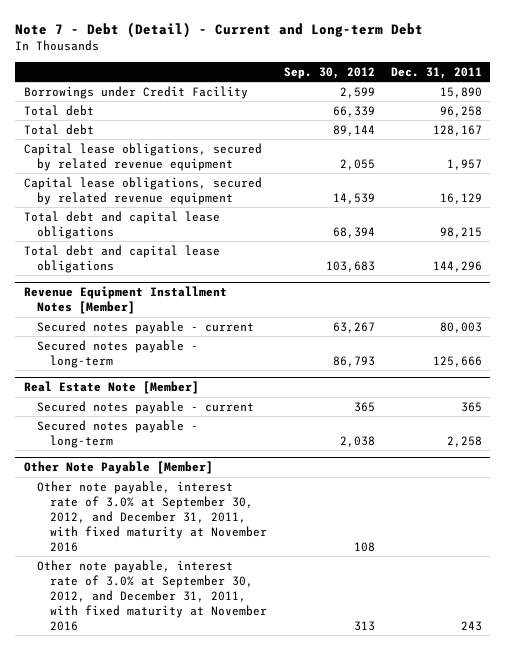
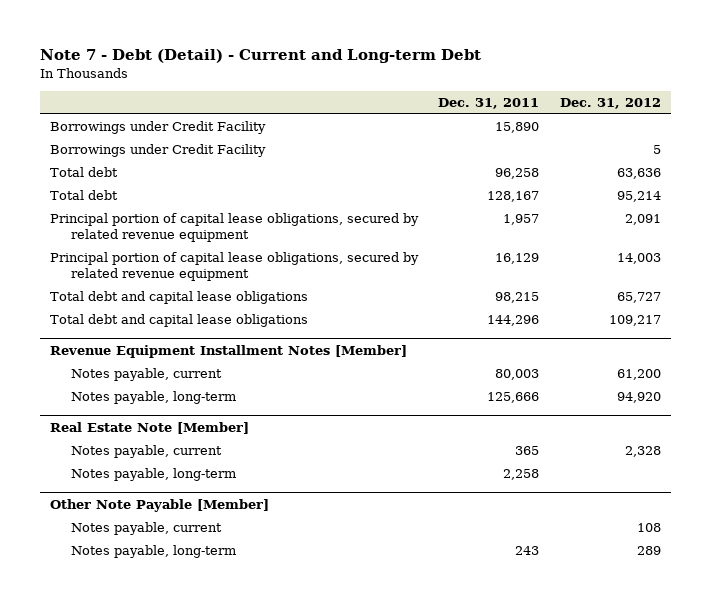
- | Sep. 30, 2012 | Dec. 31, 2011
+ | Dec. 31, 2011 | Dec. 31, 2012
+ Borrowings under Credit Facility | | 5
- Capital lease obligations, secured by related revenue equipment | 2,055 | 1,957
- Capital lease obligations, secured by related revenue equipment | 14,539 | 16,129
+ Principal portion of capital lease obligations, secured by related revenue equipment | 1,957 | 2,091
+ Principal portion of capital lease obligations, secured by related revenue equipment | 16,129 | 14,003
@ Revenue Equipment Installment Notes [Member]
- Secured notes payable - current | 63,267 | 80,003
- Secured notes payable - long-term | 86,793 | 125,666
+ Notes payable, current | 80,003 | 61,200
+ Notes payable, long-term | 125,666 | 94,920
@ Real Estate Note [Member]
- Secured notes payable - current | 365 | 365
- Secured notes payable - long-term | 2,038 | 2,258
+ Notes payable, current | 365 | 2,328
+ Notes payable, long-term | 2,258 |
@ Other Note Payable [Member]
- Other note payable, interest rate of 3.0% at September 30, 2012, and December 31, 2011, with fixed maturity at November 2016 | 108 |
- Other note payable, interest rate of 3.0% at September 30, 2012, and December 31, 2011, with fixed maturity at November 2016 | 313 | 243
+ Notes payable, current | | 108
+ Notes payable, long-term | 243 | 289

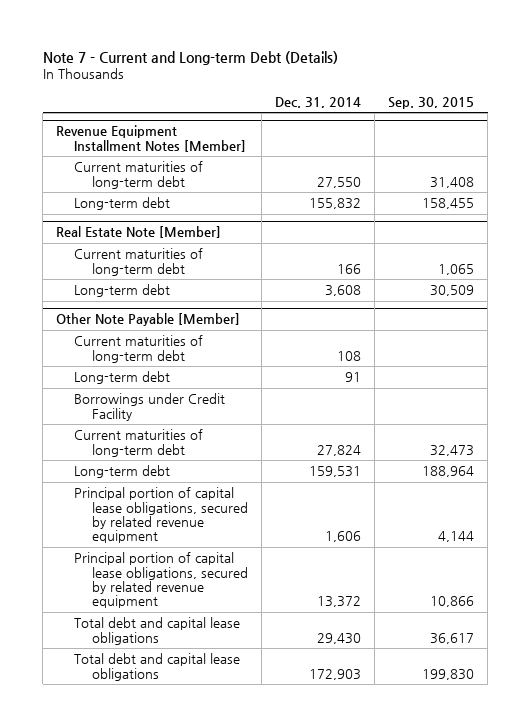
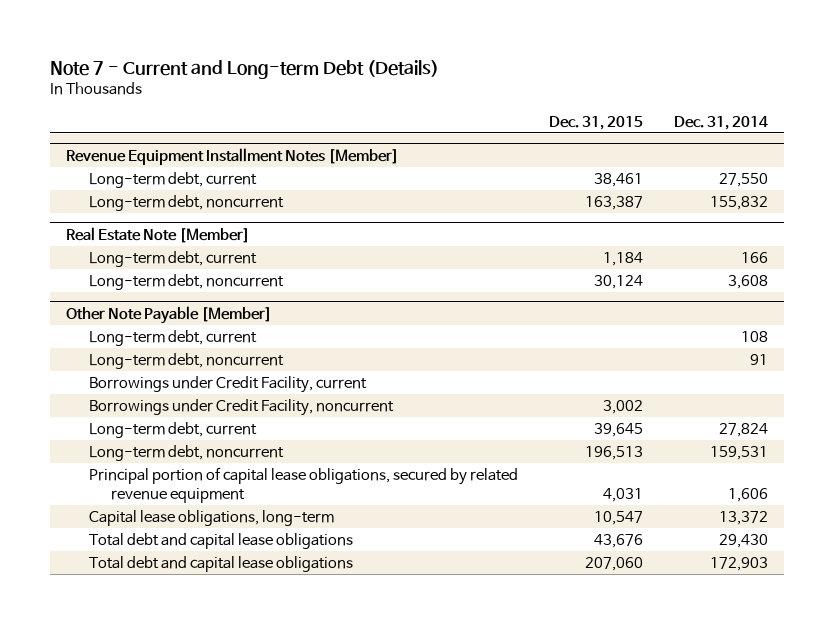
- | Dec. 31, 2014 | Sep. 30, 2015
+ | Dec. 31, 2015 | Dec. 31, 2014
@ Revenue Equipment Installment Notes [Member]
- Current maturities of long-term debt | 27,550 | 31,408
- Long-term debt | 155,832 | 158,455
+ Long-term debt, current | 38,461 | 27,550
+ Long-term debt, noncurrent | 163,387 | 155,832
@ Real Estate Note [Member]
- Current maturities of long-term debt | 166 | 1,065
- Long-term debt | 3,608 | 30,509
+ Long-term debt, current | 1,184 | 166
+ Long-term debt, noncurrent | 30,124 | 3,608
@ Other Note Payable [Member]
- Current maturities of long-term debt | 108 |
- Long-term debt | 91 |
- Borrowings under Credit Facility
- Current maturities of long-term debt | 27,824 | 32,473
- Long-term debt | 159,531 | 188,964
+ Long-term debt, current | | 108
+ Long-term debt, noncurrent | | 91
+ Borrowings under Credit Facility, current
+ Borrowings under Credit Facility, noncurrent | 3,002 |
+ Long-term debt, current | 39,645 | 27,824
+ Long-term debt, noncurrent | 196,513 | 159,531
- Principal portion of capital lease obligations, secured by related revenue equipment | 13,372 | 10,866
+ Capital lease obligations, long-term | 10,547 | 13,372

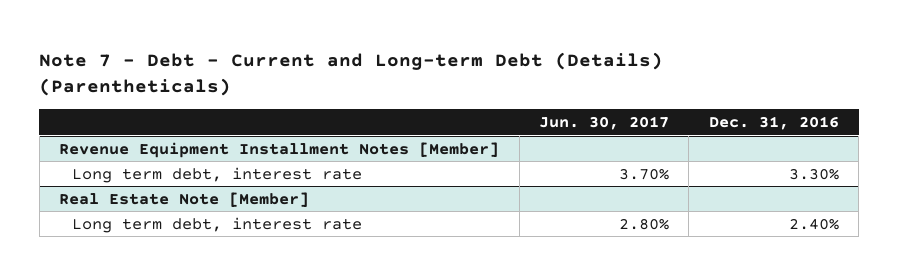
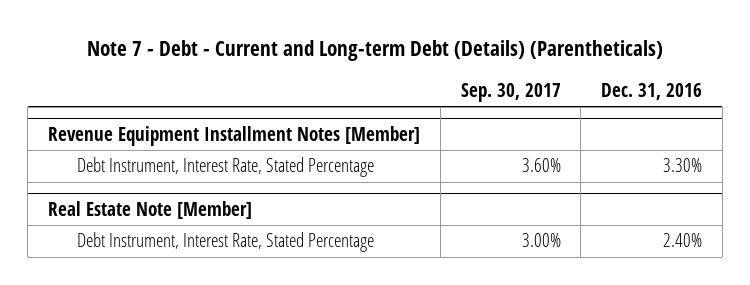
- | Jun. 30, 2017 | Dec. 31, 2016
+ | Sep. 30, 2017 | Dec. 31, 2016
@ Revenue Equipment Installment Notes [Member]
- Long term debt, interest rate | 3.70% | 3.30%
+ Debt Instrument, Interest Rate, Stated Percentage | 3.60% | 3.30%
@ Real Estate Note [Member]
- Long term debt, interest rate | 2.80% | 2.40%
+ Debt Instrument, Interest Rate, Stated Percentage | 3.00% | 2.40%

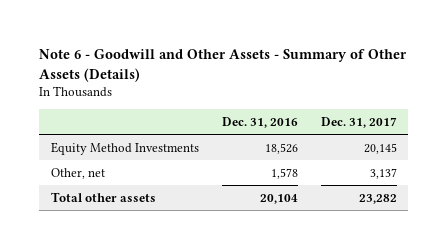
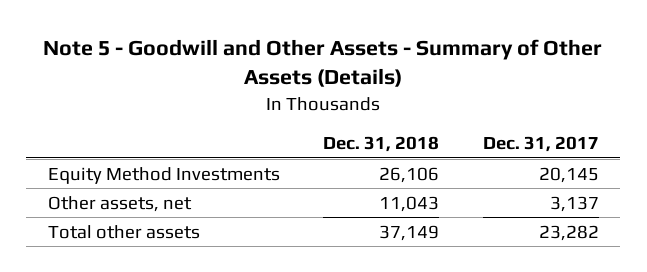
- Note 6 - Goodwill and Other Assets - Summary of Other Assets (Details)
+ Note 5 - Goodwill and Other Assets - Summary of Other Assets (Details)
- | Dec. 31, 2016 | Dec. 31, 2017
+ | Dec. 31, 2018 | Dec. 31, 2017
- Other, net | 1,578 | 3,137
+ Other assets, net | 11,043 | 3,137

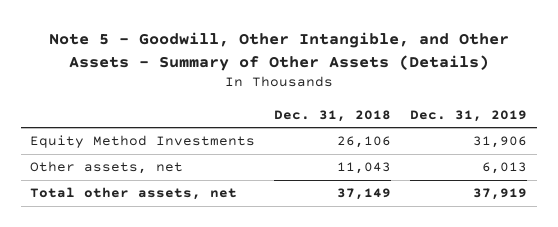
- Note 5 - Goodwill and Other Assets - Summary of Other Assets (Details)
+ Note 5 - Goodwill, Other Intangible, and Other Assets - Summary of Other Assets (Details)
- | Dec. 31, 2018 | Dec. 31, 2017
+ | Dec. 31, 2018 | Dec. 31, 2019
- Total other assets | 37,149 | 23,282
+ Total other assets, net | 37,149 | 37,919

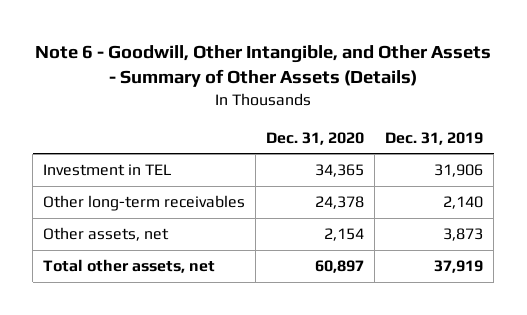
- Note 5 - Goodwill, Other Intangible, and Other Assets - Summary of Other Assets (Details)
+ Note 6 - Goodwill, Other Intangible, and Other Assets - Summary of Other Assets (Details)
- | Dec. 31, 2018 | Dec. 31, 2019
+ | Dec. 31, 2020 | Dec. 31, 2019
- Equity Method Investments | 26,106 | 31,906
- Other assets, net | 11,043 | 6,013
+ Investment in TEL | 34,365 | 31,906
+ Other long-term receivables | 24,378 | 2,140
+ Other assets, net | 2,154 | 3,873

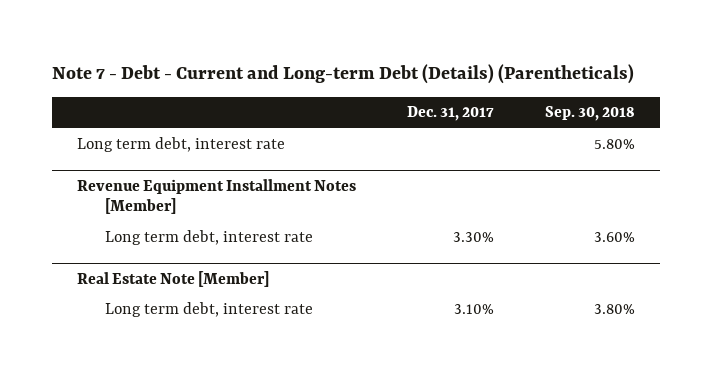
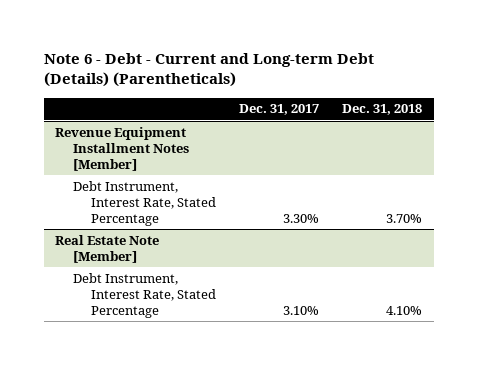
- Note 7 - Debt - Current and Long-term Debt (Details) (Parentheticals)
+ Note 6 - Debt - Current and Long-term Debt (Details) (Parentheticals)
- | Dec. 31, 2017 | Sep. 30, 2018
+ | Dec. 31, 2017 | Dec. 31, 2018
- Long term debt, interest rate | | 5.80%
@ Revenue Equipment Installment Notes [Member]
- Long term debt, interest rate | 3.30% | 3.60%
+ Debt Instrument, Interest Rate, Stated Percentage | 3.30% | 3.70%
@ Real Estate Note [Member]
- Long term debt, interest rate | 3.10% | 3.80%
+ Debt Instrument, Interest Rate, Stated Percentage | 3.10% | 4.10%

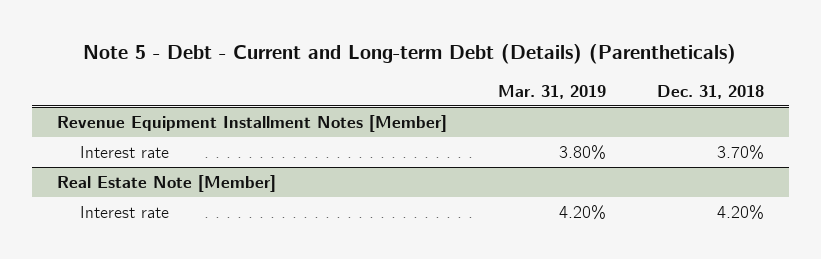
- Note 6 - Debt - Current and Long-term Debt (Details) (Parentheticals)
+ Note 5 - Debt - Current and Long-term Debt (Details) (Parentheticals)
- | Dec. 31, 2017 | Dec. 31, 2018
+ | Mar. 31, 2019 | Dec. 31, 2018
@ Revenue Equipment Installment Notes [Member]
- Debt Instrument, Interest Rate, Stated Percentage | 3.30% | 3.70%
+ Interest rate | 3.80% | 3.70%
@ Real Estate Note [Member]
- Debt Instrument, Interest Rate, Stated Percentage | 3.10% | 4.10%
+ Interest rate | 4.20% | 4.20%

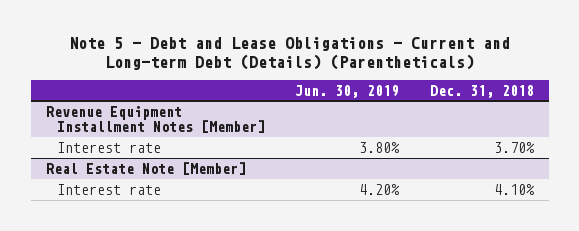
- Note 5 - Debt - Current and Long-term Debt (Details) (Parentheticals)
+ Note 5 - Debt and Lease Obligations - Current and Long-term Debt (Details) (Parentheticals)
- | Mar. 31, 2019 | Dec. 31, 2018
+ | Jun. 30, 2019 | Dec. 31, 2018
@ Real Estate Note [Member]
- Interest rate | 4.20% | 4.20%
+ Interest rate | 4.20% | 4.10%

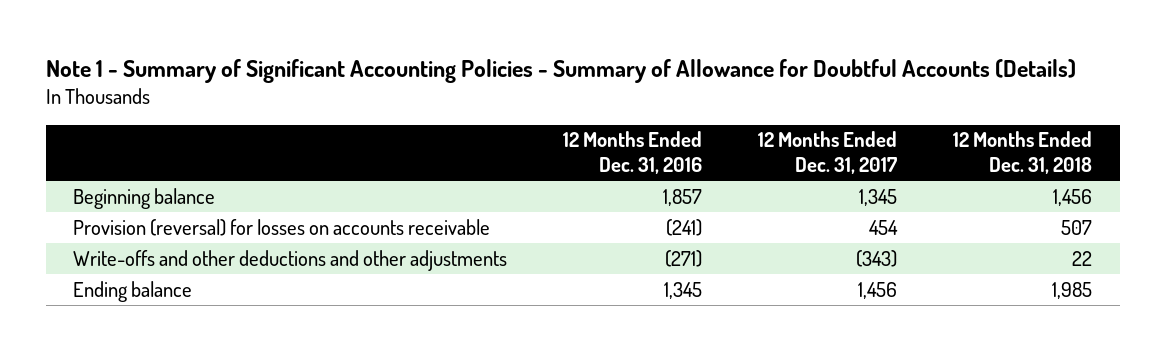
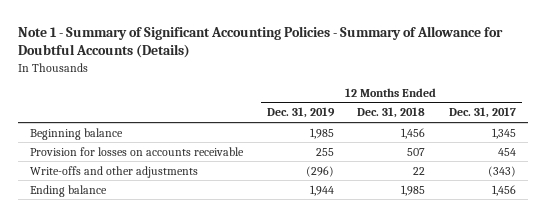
- | 12 Months Ended Dec. 31, 2016 | 12 Months Ended Dec. 31, 2017 | 12 Months Ended Dec. 31, 2018
+ | 12 Months Ended Dec. 31, 2019 | 12 Months Ended Dec. 31, 2018 | 12 Months Ended Dec. 31, 2017
- Provision (reversal) for losses on accounts receivable | (241) | 454 | 507
- Write-offs and other deductions and other adjustments | (271) | (343) | 22
+ Provision for losses on accounts receivable | 255 | 507 | 454
+ Write-offs and other adjustments | (296) | 22 | (343)

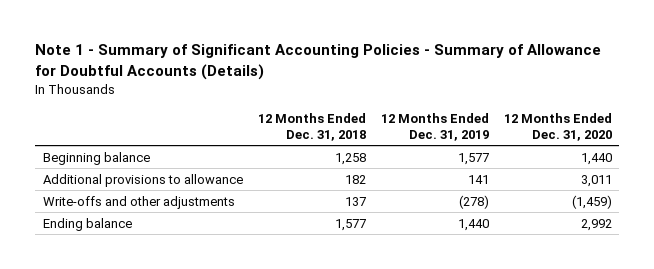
- | 12 Months Ended Dec. 31, 2019 | 12 Months Ended Dec. 31, 2018 | 12 Months Ended Dec. 31, 2017
+ | 12 Months Ended Dec. 31, 2018 | 12 Months Ended Dec. 31, 2019 | 12 Months Ended Dec. 31, 2020
- Beginning balance | 1,985 | 1,456 | 1,345
- Provision for losses on accounts receivable | 255 | 507 | 454
- Write-offs and other adjustments | (296) | 22 | (343)
- Ending balance | 1,944 | 1,985 | 1,456
+ Beginning balance | 1,258 | 1,577 | 1,440
+ Additional provisions to allowance | 182 | 141 | 3,011
+ Write-offs and other adjustments | 137 | (278) | (1,459)
+ Ending balance | 1,577 | 1,440 | 2,992

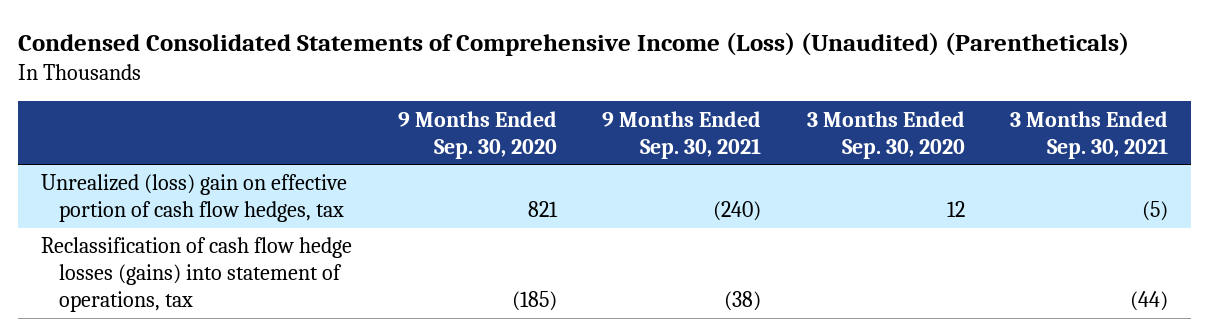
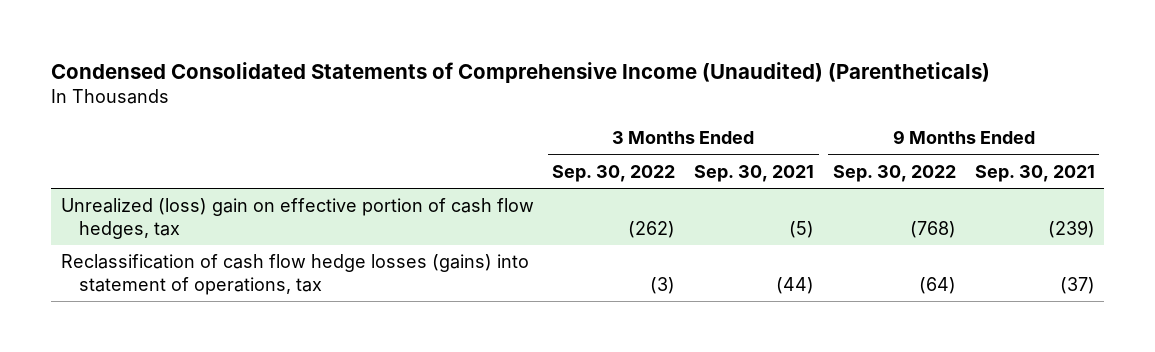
- Condensed Consolidated Statements of Comprehensive Income (Loss) (Unaudited) (Parentheticals)
+ Condensed Consolidated Statements of Comprehensive Income (Unaudited) (Parentheticals)
- | 9 Months Ended Sep. 30, 2020 | 9 Months Ended Sep. 30, 2021 | 3 Months Ended Sep. 30, 2020 | 3 Months Ended Sep. 30, 2021
+ | 3 Months Ended Sep. 30, 2022 | 3 Months Ended Sep. 30, 2021 | 9 Months Ended Sep. 30, 2022 | 9 Months Ended Sep. 30, 2021
- Unrealized (loss) gain on effective portion of cash flow hedges, tax | 821 | (240) | 12 | (5)
- Reclassification of cash flow hedge losses (gains) into statement of operations, tax | (185) | (38) | | (44)
+ Unrealized (loss) gain on effective portion of cash flow hedges, tax | (262) | (5) | (768) | (239)
+ Reclassification of cash flow hedge losses (gains) into statement of operations, tax | (3) | (44) | (64) | (37)

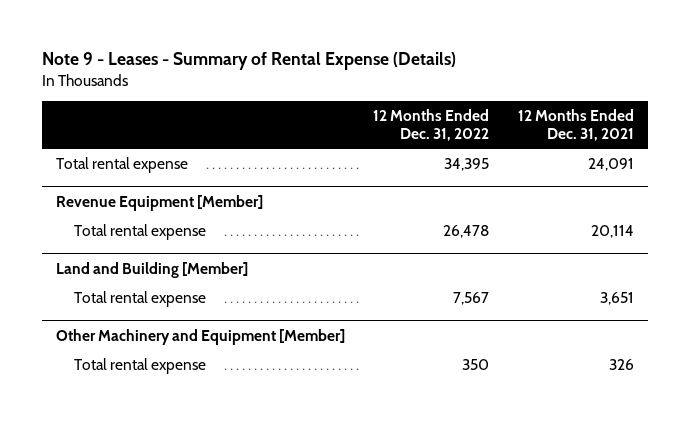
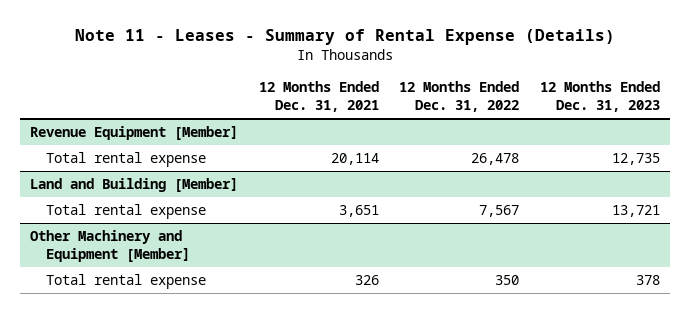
- Note 9 - Leases - Summary of Rental Expense (Details)
+ Note 11 - Leases - Summary of Rental Expense (Details)
- | 12 Months Ended Dec. 31, 2022 | 12 Months Ended Dec. 31, 2021
+ | 12 Months Ended Dec. 31, 2021 | 12 Months Ended Dec. 31, 2022 | 12 Months Ended Dec. 31, 2023
- Total rental expense | 34,395 | 24,091

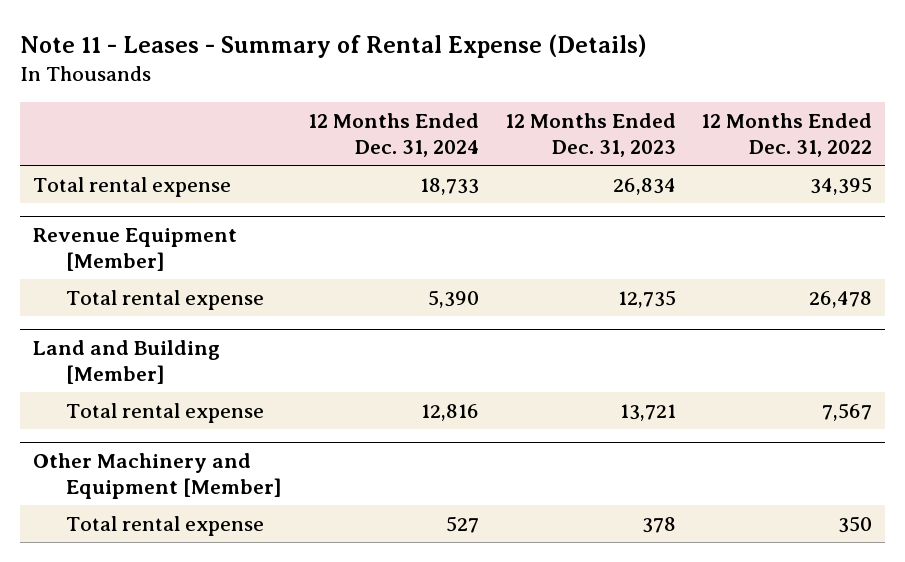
- | 12 Months Ended Dec. 31, 2021 | 12 Months Ended Dec. 31, 2022 | 12 Months Ended Dec. 31, 2023
+ | 12 Months Ended Dec. 31, 2024 | 12 Months Ended Dec. 31, 2023 | 12 Months Ended Dec. 31, 2022
+ Total rental expense | 18,733 | 26,834 | 34,395

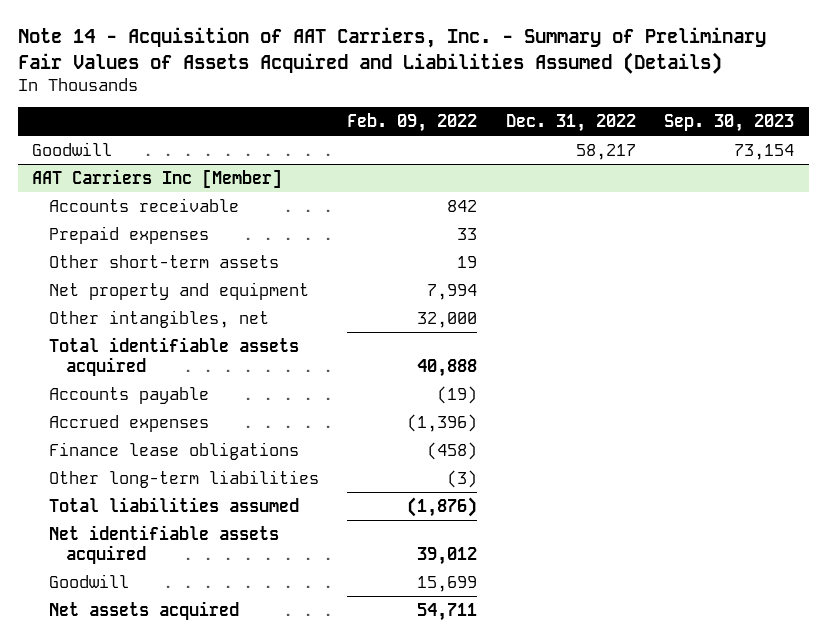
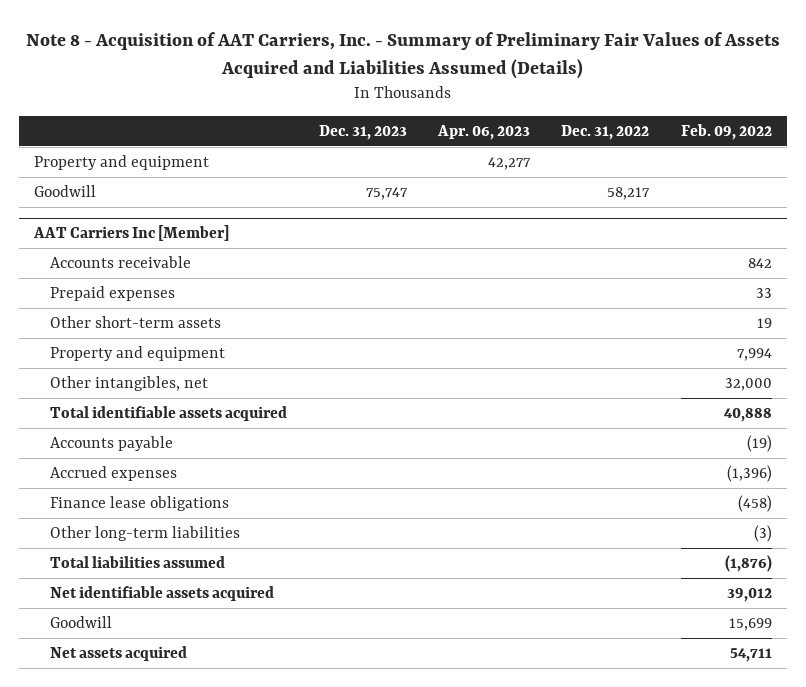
- Note 14 - Acquisition of AAT Carriers, Inc. - Summary of Preliminary Fair Values of Assets Acquired and Liabilities Assumed (Details)
+ Note 8 - Acquisition of AAT Carriers, Inc. - Summary of Preliminary Fair Values of Assets Acquired and Liabilities Assumed (Details)
- | Feb. 09, 2022 | Dec. 31, 2022 | Sep. 30, 2023
+ | Dec. 31, 2023 | Apr. 06, 2023 | Dec. 31, 2022 | Feb. 09, 2022
+ Property and equipment | | 42,277 | |
@ AAT Carriers Inc [Member]
- Net property and equipment | 7,994 | |
+ Property and equipment | | | | 7,994

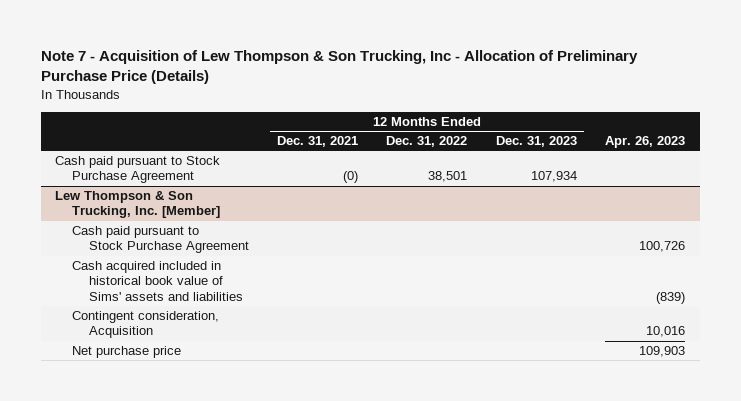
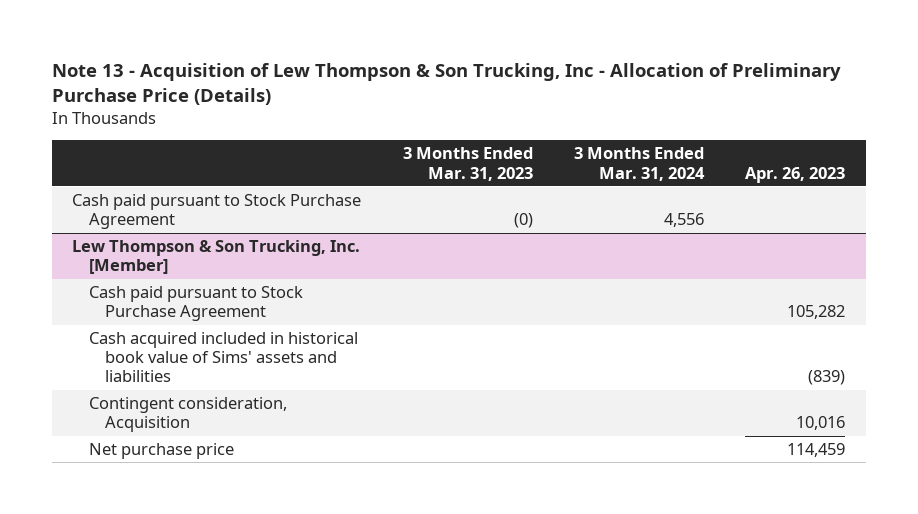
- Note 7 - Acquisition of Lew Thompson & Son Trucking, Inc - Allocation of Preliminary Purchase Price (Details)
+ Note 13 - Acquisition of Lew Thompson & Son Trucking, Inc - Allocation of Preliminary Purchase Price (Details)
- | 12 Months Ended Dec. 31, 2021 | 12 Months Ended Dec. 31, 2022 | 12 Months Ended Dec. 31, 2023 | Apr. 26, 2023
+ | 3 Months Ended Mar. 31, 2023 | 3 Months Ended Mar. 31, 2024 | Apr. 26, 2023
@ Lew Thompson & Son Trucking, Inc. [Member]
- Cash paid pursuant to Stock Purchase Agreement | | | | 100,726
+ Cash paid pursuant to Stock Purchase Agreement | | | 105,282
- Net purchase price | | | | 109,903
+ Net purchase price | | | 114,459

